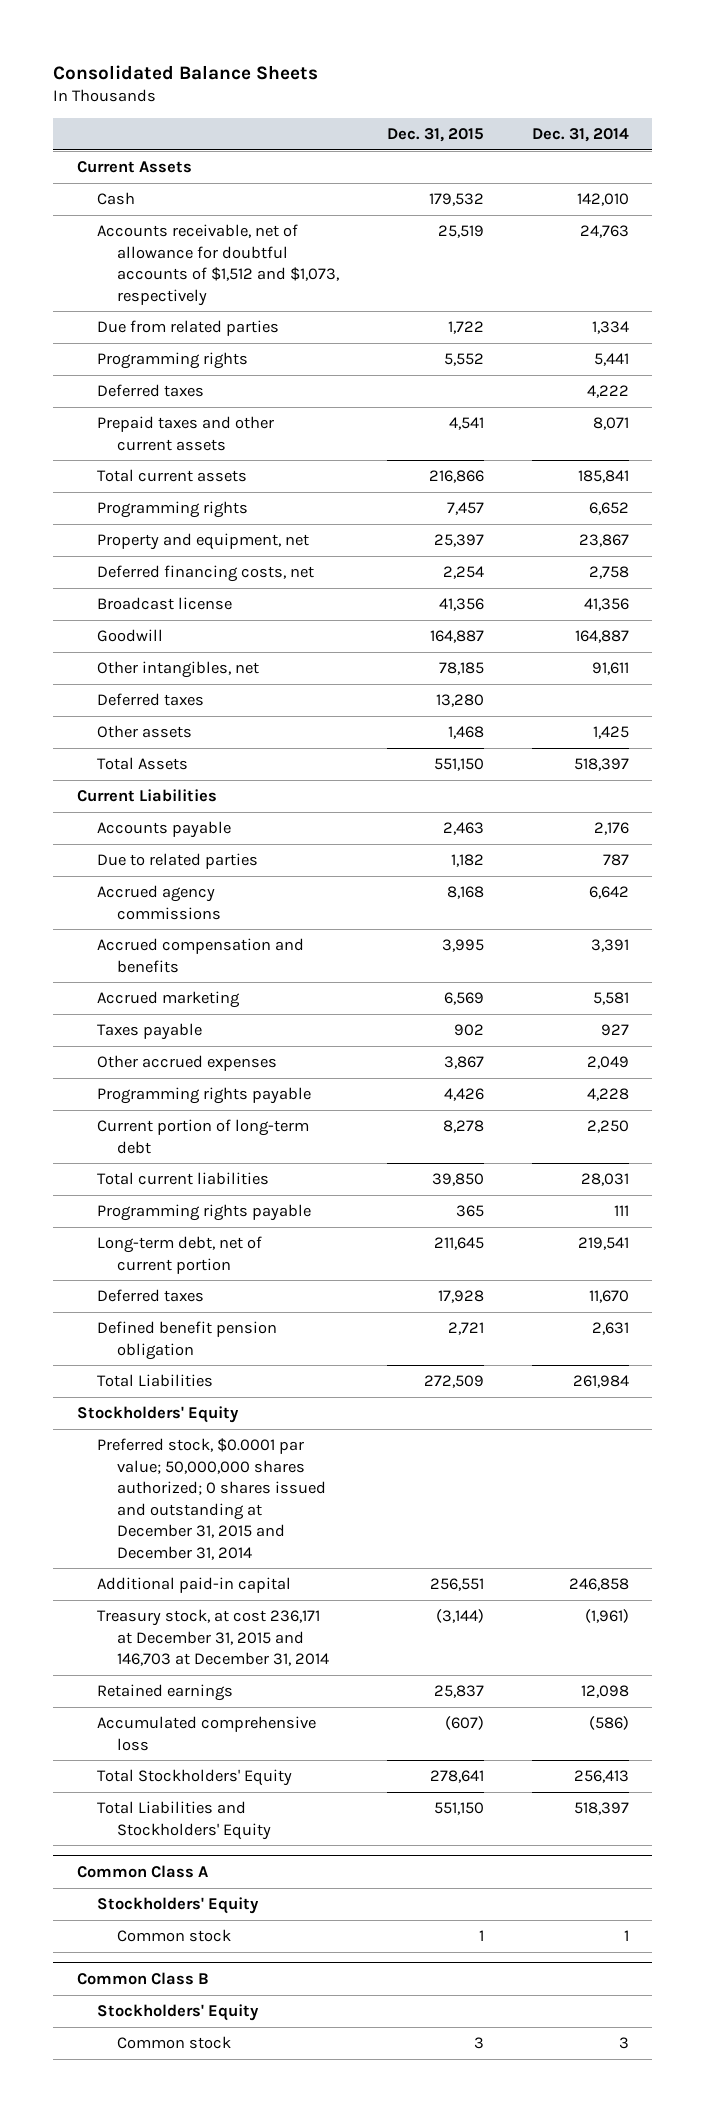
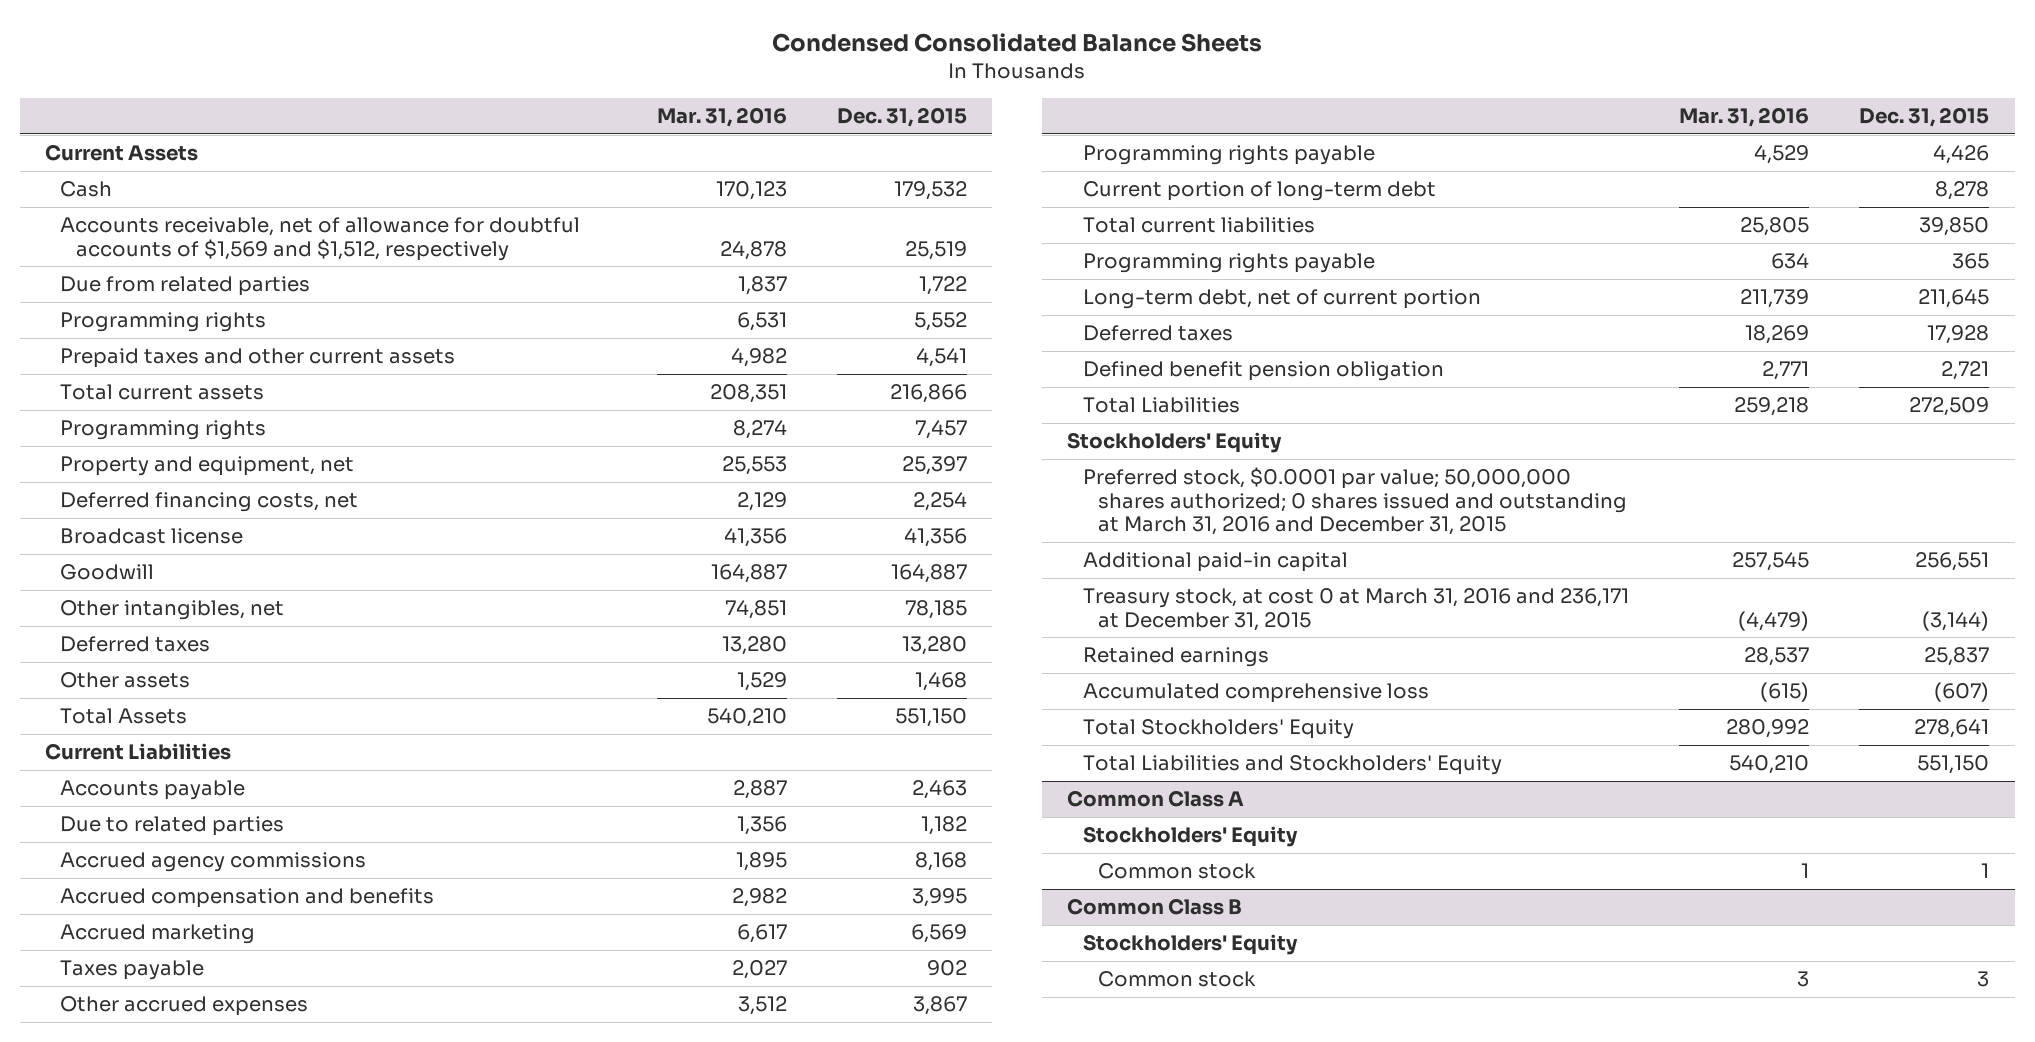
- Consolidated Balance Sheets
+ Condensed Consolidated Balance Sheets
- | Dec. 31, 2015 | Dec. 31, 2014
+ | Mar. 31, 2016 | Dec. 31, 2015
- Accounts receivable, net of allowance for doubtful accounts of $1,512 and $1,073, respectively | 25,519 | 24,763
+ Accounts receivable, net of allowance for doubtful accounts of $1,569 and $1,512, respectively | 24,878 | 25,519
- Deferred taxes | | 4,222
- Preferred stock, $0.0001 par value; 50,000,000 shares authorized; 0 shares issued and outstanding at December 31, 2015 and December 31, 2014
+ Preferred stock, $0.0001 par value; 50,000,000 shares authorized; 0 shares issued and outstanding at March 31, 2016 and December 31, 2015
- Treasury stock, at cost 236,171 at December 31, 2015 and 146,703 at December 31, 2014 | (3,144) | (1,961)
+ Treasury stock, at cost 0 at March 31, 2016 and 236,171 at December 31, 2015 | (4,479) | (3,144)

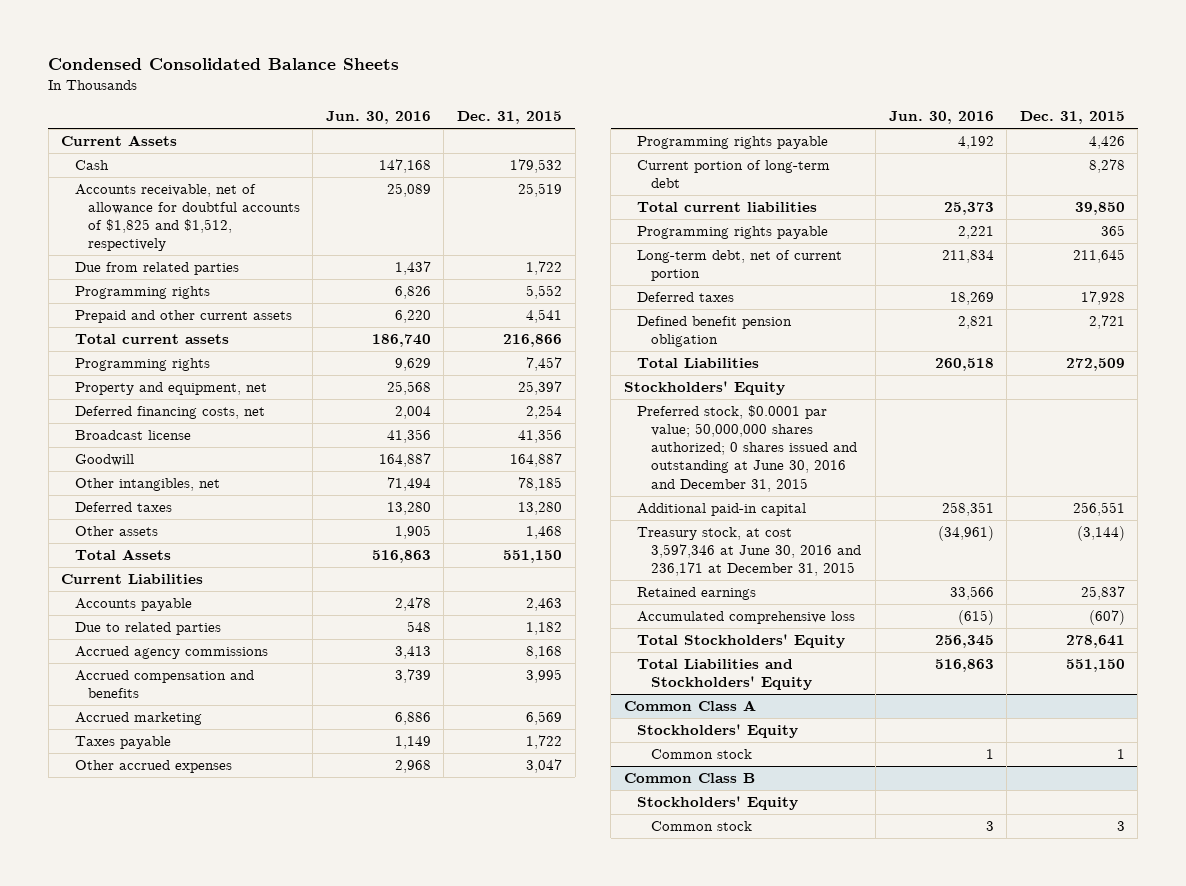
- | Mar. 31, 2016 | Dec. 31, 2015
+ | Jun. 30, 2016 | Dec. 31, 2015
- Accounts receivable, net of allowance for doubtful accounts of $1,569 and $1,512, respectively | 24,878 | 25,519
+ Accounts receivable, net of allowance for doubtful accounts of $1,825 and $1,512, respectively | 25,089 | 25,519
- Prepaid taxes and other current assets | 4,982 | 4,541
+ Prepaid and other current assets | 6,220 | 4,541
- Taxes payable | 2,027 | 902
- Other accrued expenses | 3,512 | 3,867
+ Taxes payable | 1,149 | 1,722
+ Other accrued expenses | 2,968 | 3,047
- Preferred stock, $0.0001 par value; 50,000,000 shares authorized; 0 shares issued and outstanding at March 31, 2016 and December 31, 2015
+ Preferred stock, $0.0001 par value; 50,000,000 shares authorized; 0 shares issued and outstanding at June 30, 2016 and December 31, 2015
- Treasury stock, at cost 0 at March 31, 2016 and 236,171 at December 31, 2015 | (4,479) | (3,144)
+ Treasury stock, at cost 3,597,346 at June 30, 2016 and 236,171 at December 31, 2015 | (34,961) | (3,144)

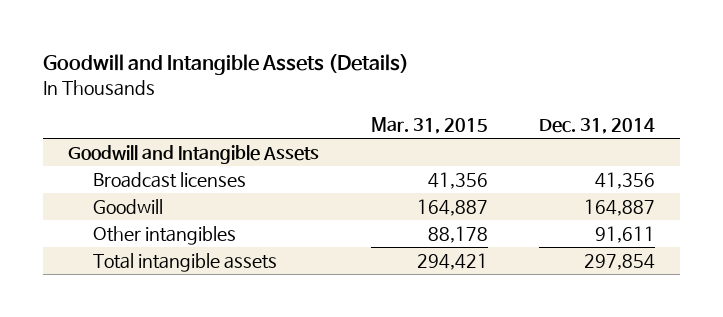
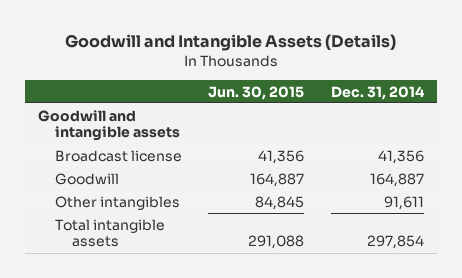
- | Mar. 31, 2015 | Dec. 31, 2014
+ | Jun. 30, 2015 | Dec. 31, 2014
- Goodwill and Intangible Assets
- Broadcast licenses | 41,356 | 41,356
+ Goodwill and intangible assets
+ Broadcast license | 41,356 | 41,356

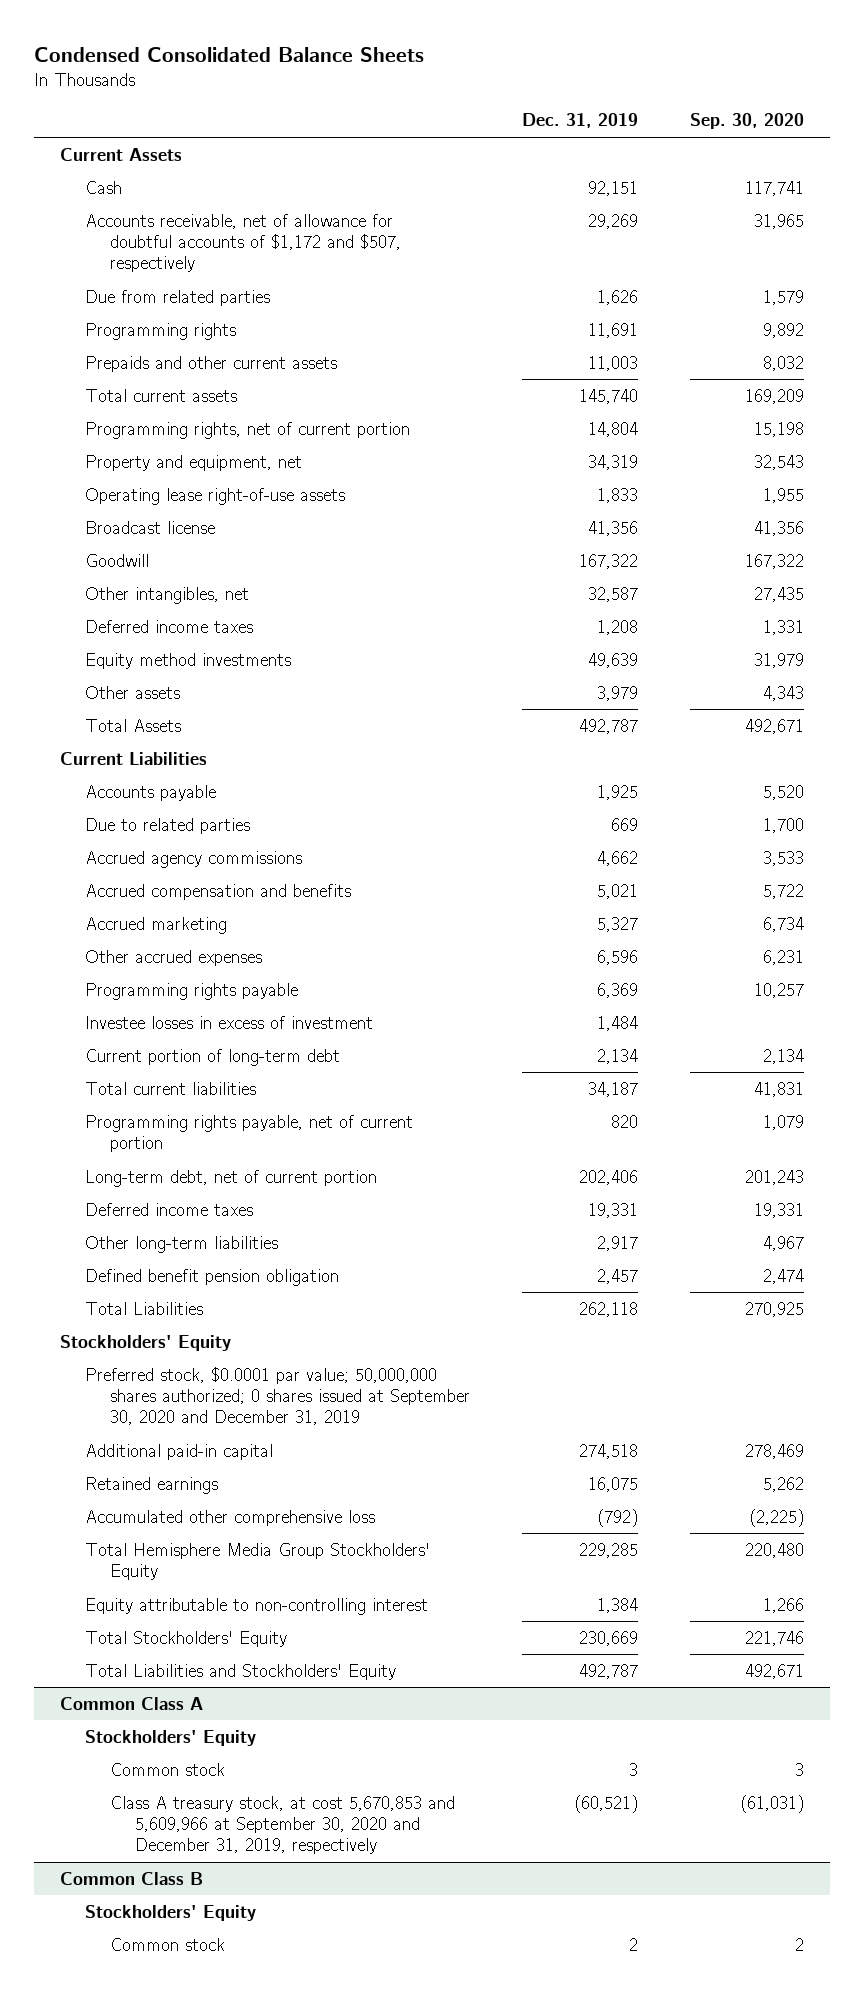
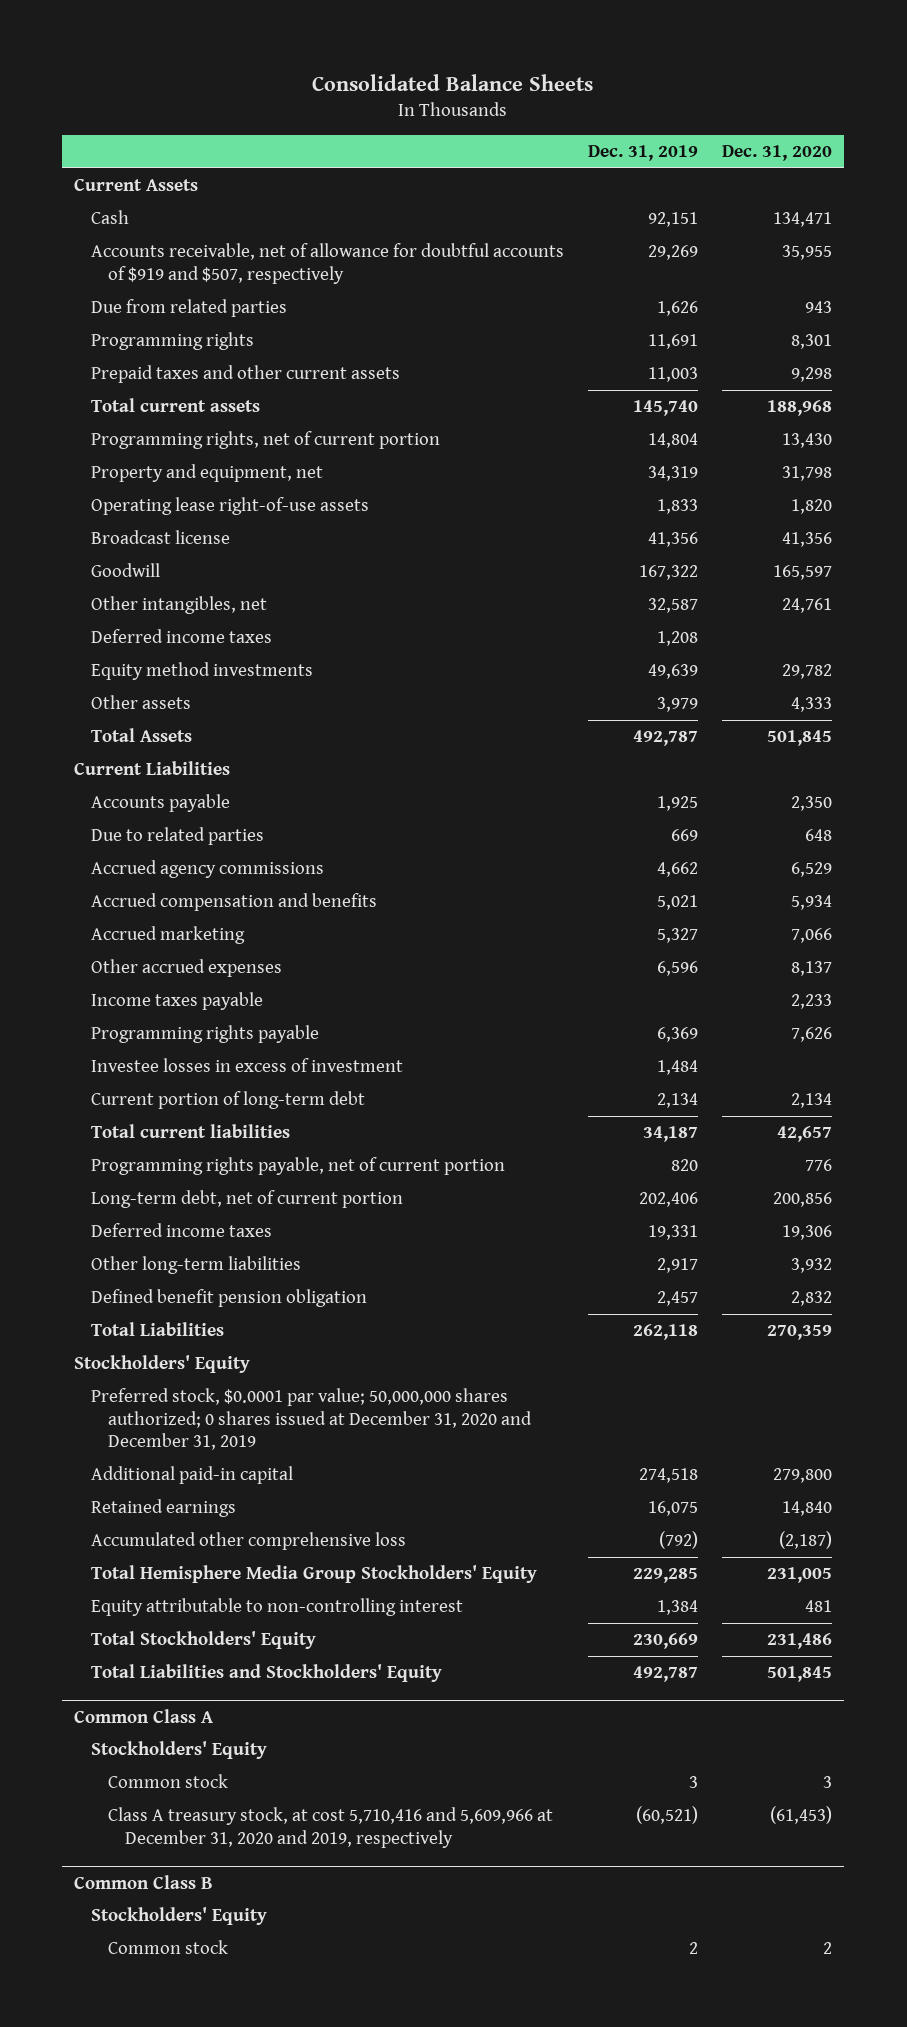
- Condensed Consolidated Balance Sheets
+ Consolidated Balance Sheets
- | Dec. 31, 2019 | Sep. 30, 2020
+ | Dec. 31, 2019 | Dec. 31, 2020
- Accounts receivable, net of allowance for doubtful accounts of $1,172 and $507, respectively | 29,269 | 31,965
+ Accounts receivable, net of allowance for doubtful accounts of $919 and $507, respectively | 29,269 | 35,955
- Prepaids and other current assets | 11,003 | 8,032
+ Prepaid taxes and other current assets | 11,003 | 9,298
+ Income taxes payable | | 2,233
- Preferred stock, $0.0001 par value; 50,000,000 shares authorized; 0 shares issued at September 30, 2020 and December 31, 2019
+ Preferred stock, $0.0001 par value; 50,000,000 shares authorized; 0 shares issued at December 31, 2020 and December 31, 2019
@ Common Class A
- Class A treasury stock, at cost 5,670,853 and 5,609,966 at September 30, 2020 and December 31, 2019, respectively | (60,521) | (61,031)
+ Class A treasury stock, at cost 5,710,416 and 5,609,966 at December 31, 2020 and 2019, respectively | (60,521) | (61,453)

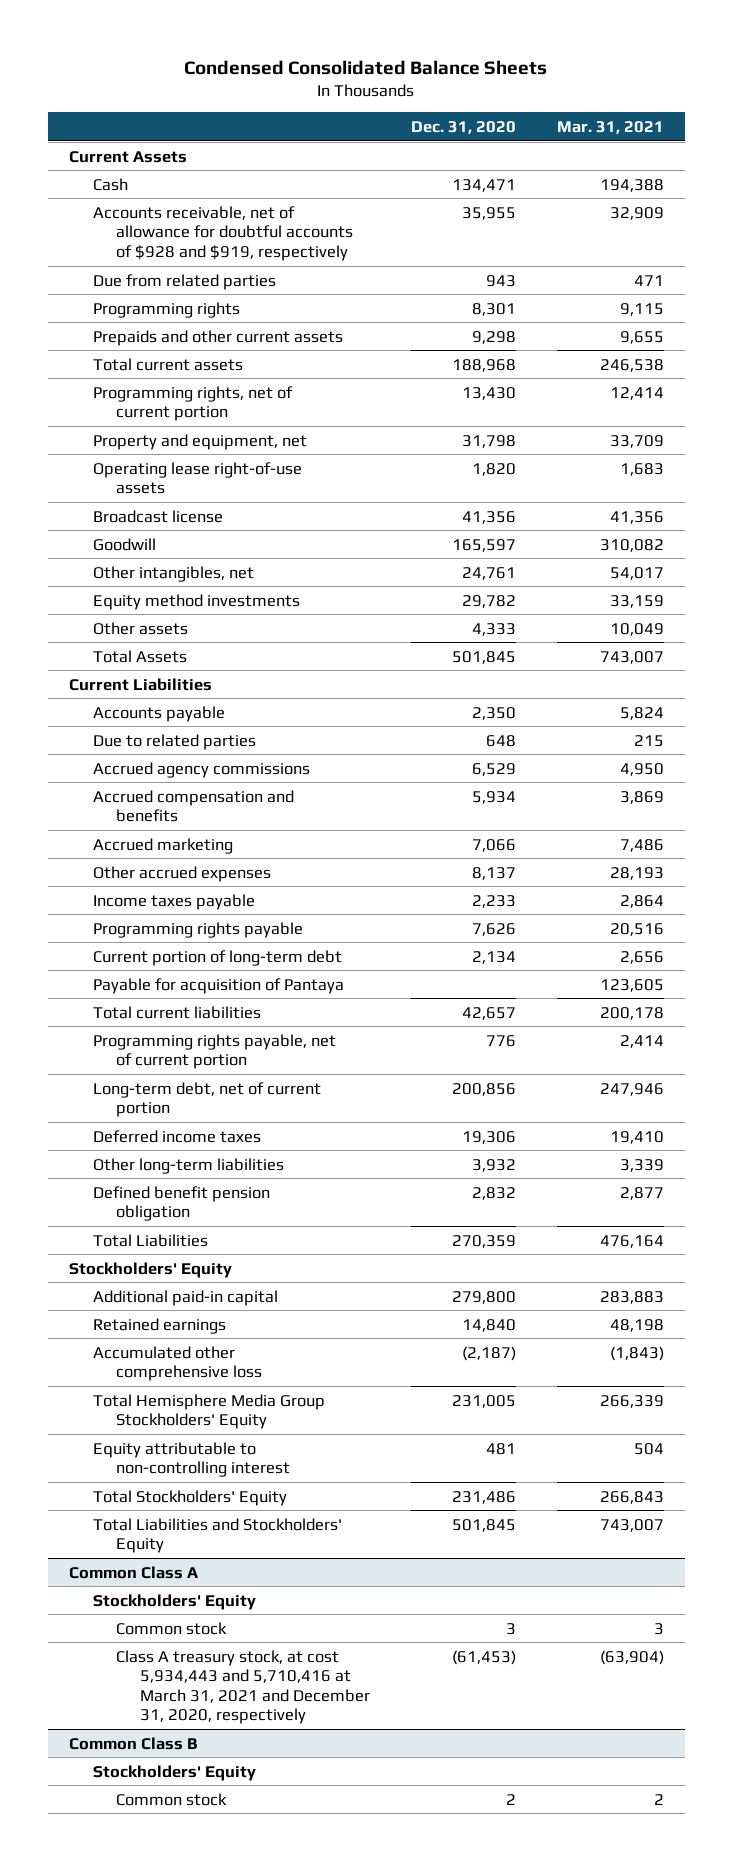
- Consolidated Balance Sheets
+ Condensed Consolidated Balance Sheets
- | Dec. 31, 2019 | Dec. 31, 2020
+ | Dec. 31, 2020 | Mar. 31, 2021
- Accounts receivable, net of allowance for doubtful accounts of $919 and $507, respectively | 29,269 | 35,955
+ Accounts receivable, net of allowance for doubtful accounts of $928 and $919, respectively | 35,955 | 32,909
- Prepaid taxes and other current assets | 11,003 | 9,298
+ Prepaids and other current assets | 9,298 | 9,655
- Deferred income taxes | 1,208 |
- Investee losses in excess of investment | 1,484 |
+ Payable for acquisition of Pantaya | | 123,605
- Preferred stock, $0.0001 par value; 50,000,000 shares authorized; 0 shares issued at December 31, 2020 and December 31, 2019
@ Common Class A
- Class A treasury stock, at cost 5,710,416 and 5,609,966 at December 31, 2020 and 2019, respectively | (60,521) | (61,453)
+ Class A treasury stock, at cost 5,934,443 and 5,710,416 at March 31, 2021 and December 31, 2020, respectively | (61,453) | (63,904)

